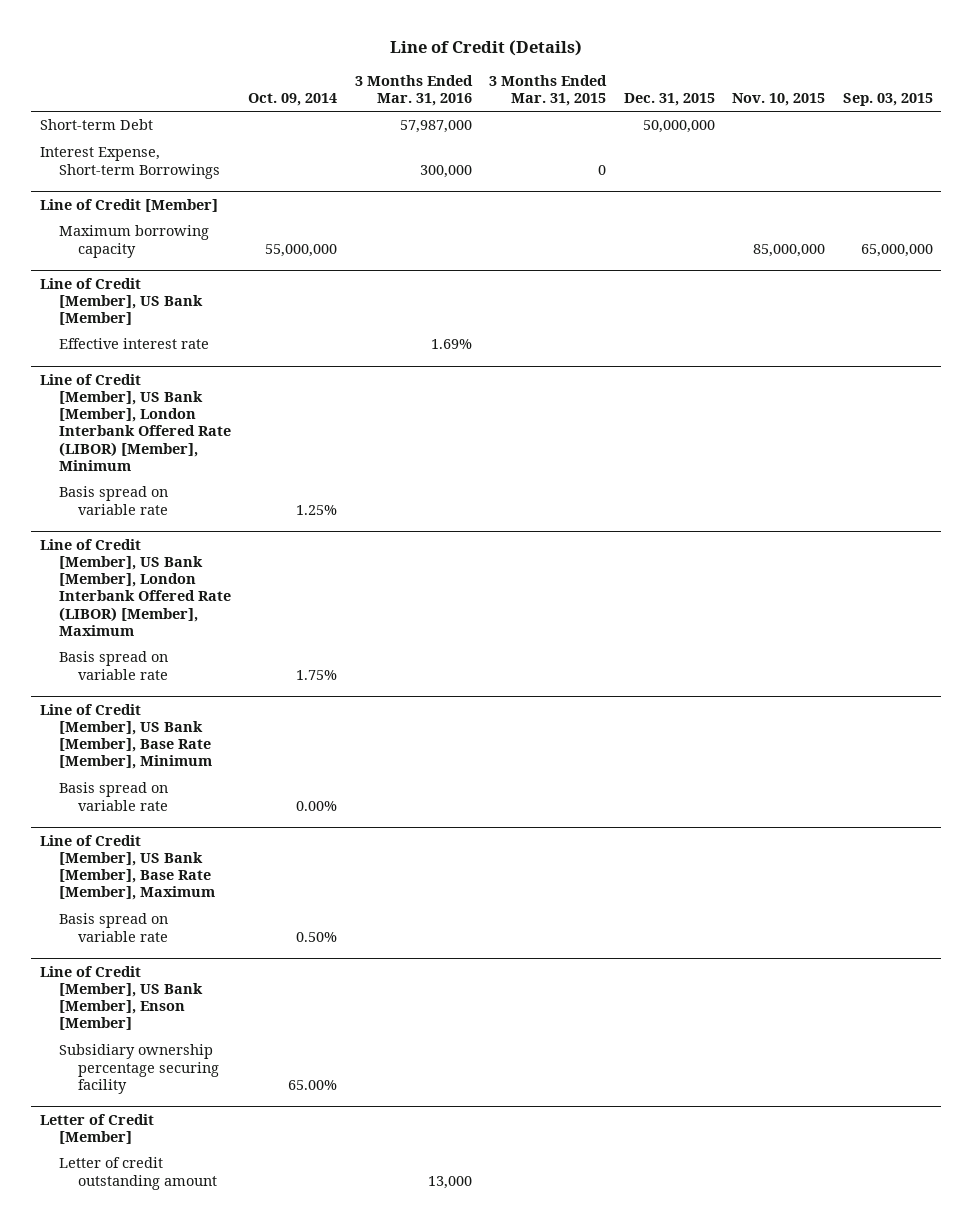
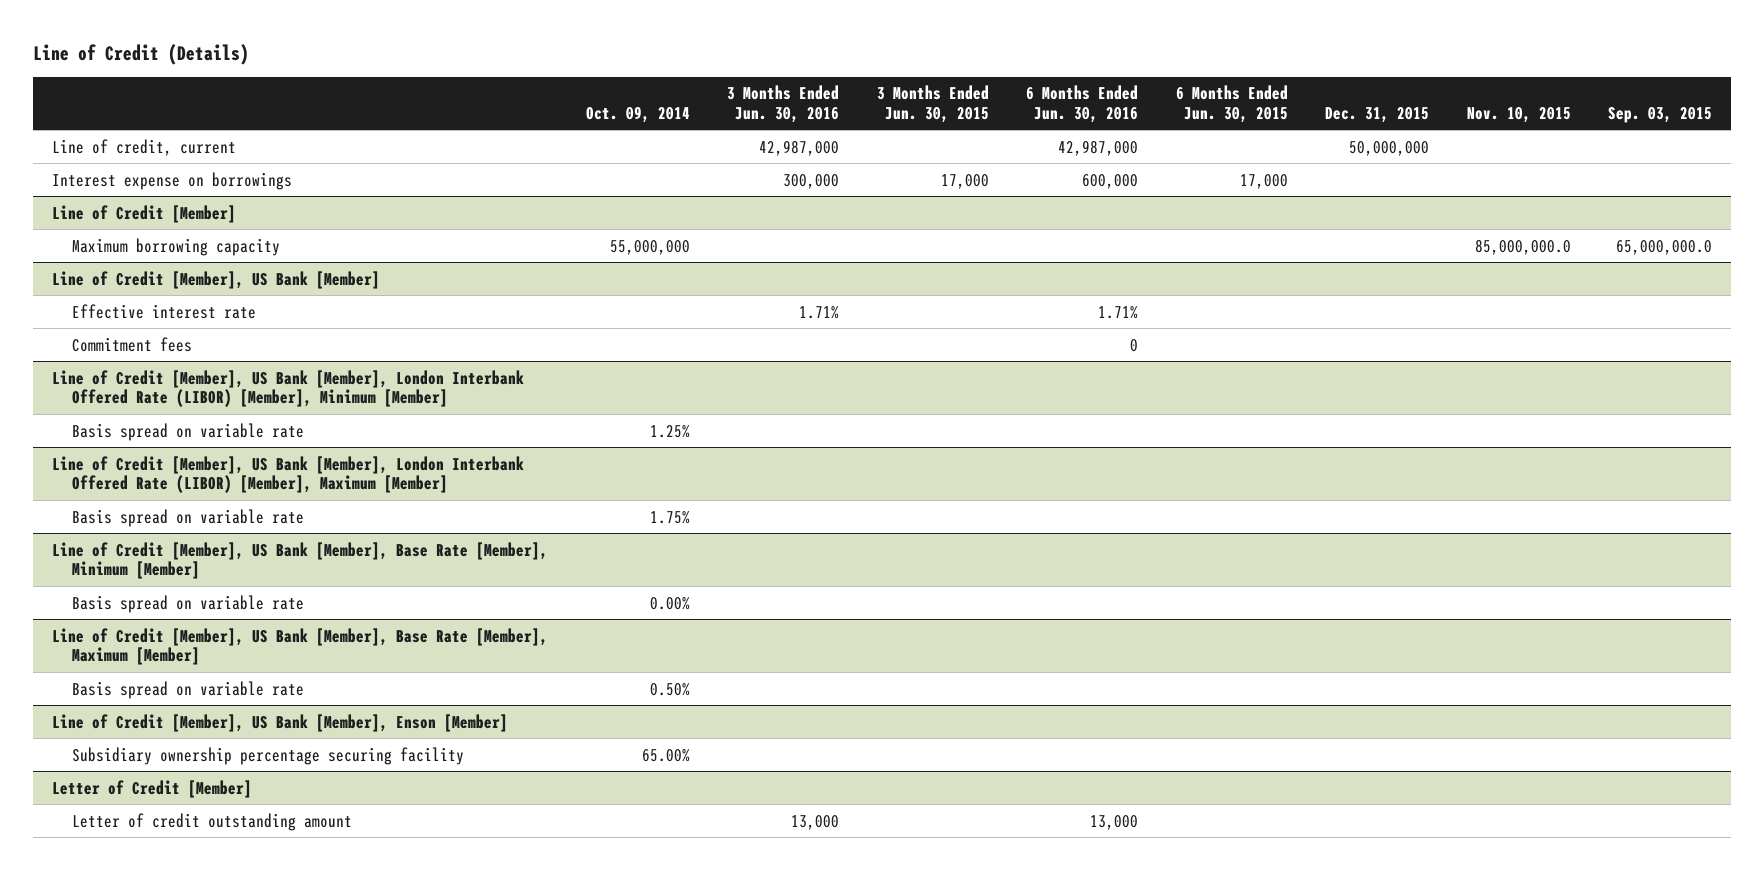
- | Oct. 09, 2014 | 3 Months Ended Mar. 31, 2016 | 3 Months Ended Mar. 31, 2015 | Dec. 31, 2015 | Nov. 10, 2015 | Sep. 03, 2015
+ | Oct. 09, 2014 | 3 Months Ended Jun. 30, 2016 | 3 Months Ended Jun. 30, 2015 | 6 Months Ended Jun. 30, 2016 | 6 Months Ended Jun. 30, 2015 | Dec. 31, 2015 | Nov. 10, 2015 | Sep. 03, 2015
- Short-term Debt | | 57,987,000 | | 50,000,000 | |
- Interest Expense, Short-term Borrowings | | 300,000 | 0 | | |
+ Line of credit, current | | 42,987,000 | | 42,987,000 | | 50,000,000 | |
+ Interest expense on borrowings | | 300,000 | 17,000 | 600,000 | 17,000 | | |
@ Line of Credit [Member]
- Maximum borrowing capacity | 55,000,000 | | | | 85,000,000 | 65,000,000
+ Maximum borrowing capacity | 55,000,000 | | | | | | 85,000,000.0 | 65,000,000.0
- Line of Credit [Member], US Bank [Member], London Interbank Offered Rate (LIBOR) [Member], Minimum
@ Line of Credit [Member], US Bank [Member]
+ Commitment fees | | | | 0 | | | |
+ Line of Credit [Member], US Bank [Member], London Interbank Offered Rate (LIBOR) [Member], Minimum [Member]
- Line of Credit [Member], US Bank [Member], London Interbank Offered Rate (LIBOR) [Member], Maximum
+ Line of Credit [Member], US Bank [Member], London Interbank Offered Rate (LIBOR) [Member], Maximum [Member]
- Line of Credit [Member], US Bank [Member], Base Rate [Member], Minimum
+ Line of Credit [Member], US Bank [Member], Base Rate [Member], Minimum [Member]
- Line of Credit [Member], US Bank [Member], Base Rate [Member], Maximum
+ Line of Credit [Member], US Bank [Member], Base Rate [Member], Maximum [Member]

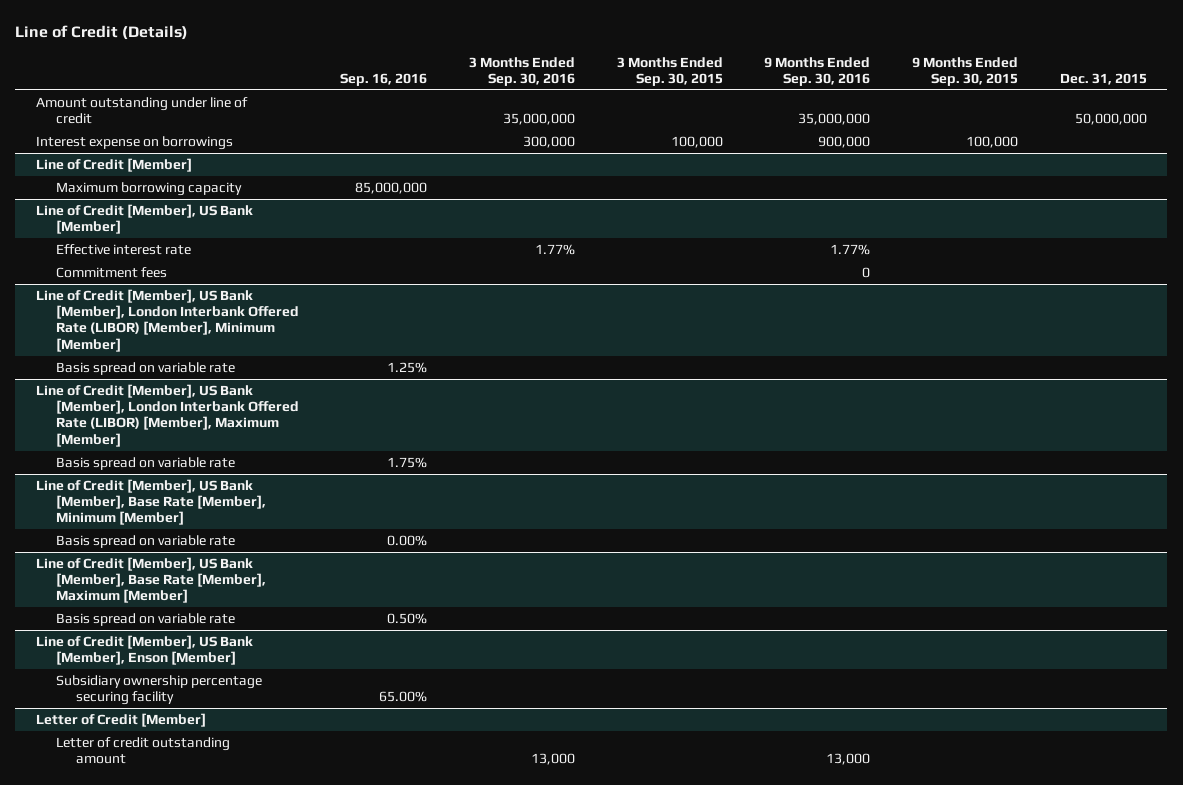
- | Oct. 09, 2014 | 3 Months Ended Jun. 30, 2016 | 3 Months Ended Jun. 30, 2015 | 6 Months Ended Jun. 30, 2016 | 6 Months Ended Jun. 30, 2015 | Dec. 31, 2015 | Nov. 10, 2015 | Sep. 03, 2015
+ | Sep. 16, 2016 | 3 Months Ended Sep. 30, 2016 | 3 Months Ended Sep. 30, 2015 | 9 Months Ended Sep. 30, 2016 | 9 Months Ended Sep. 30, 2015 | Dec. 31, 2015
- Line of credit, current | | 42,987,000 | | 42,987,000 | | 50,000,000 | |
+ Amount outstanding under line of credit | | 35,000,000 | | 35,000,000 | | 50,000,000

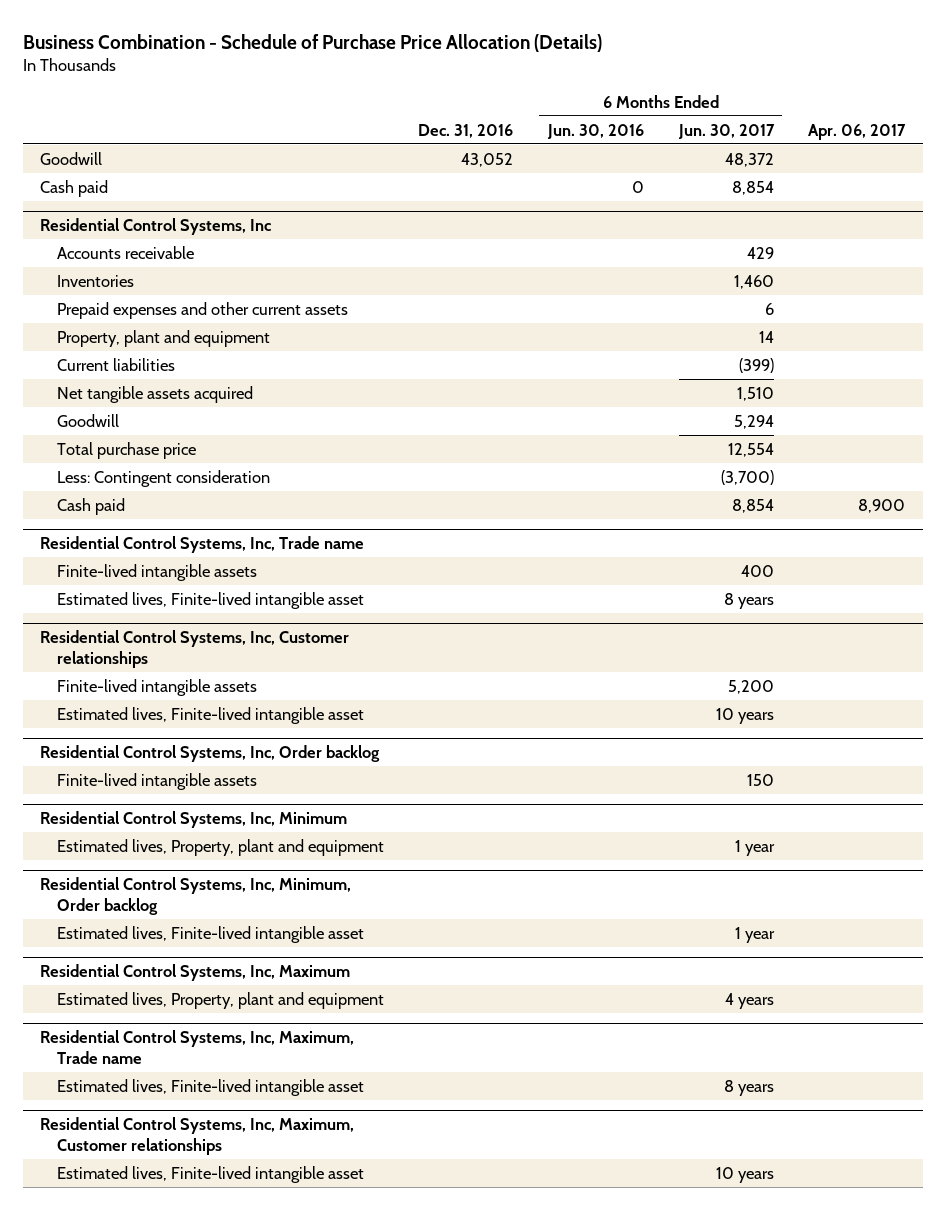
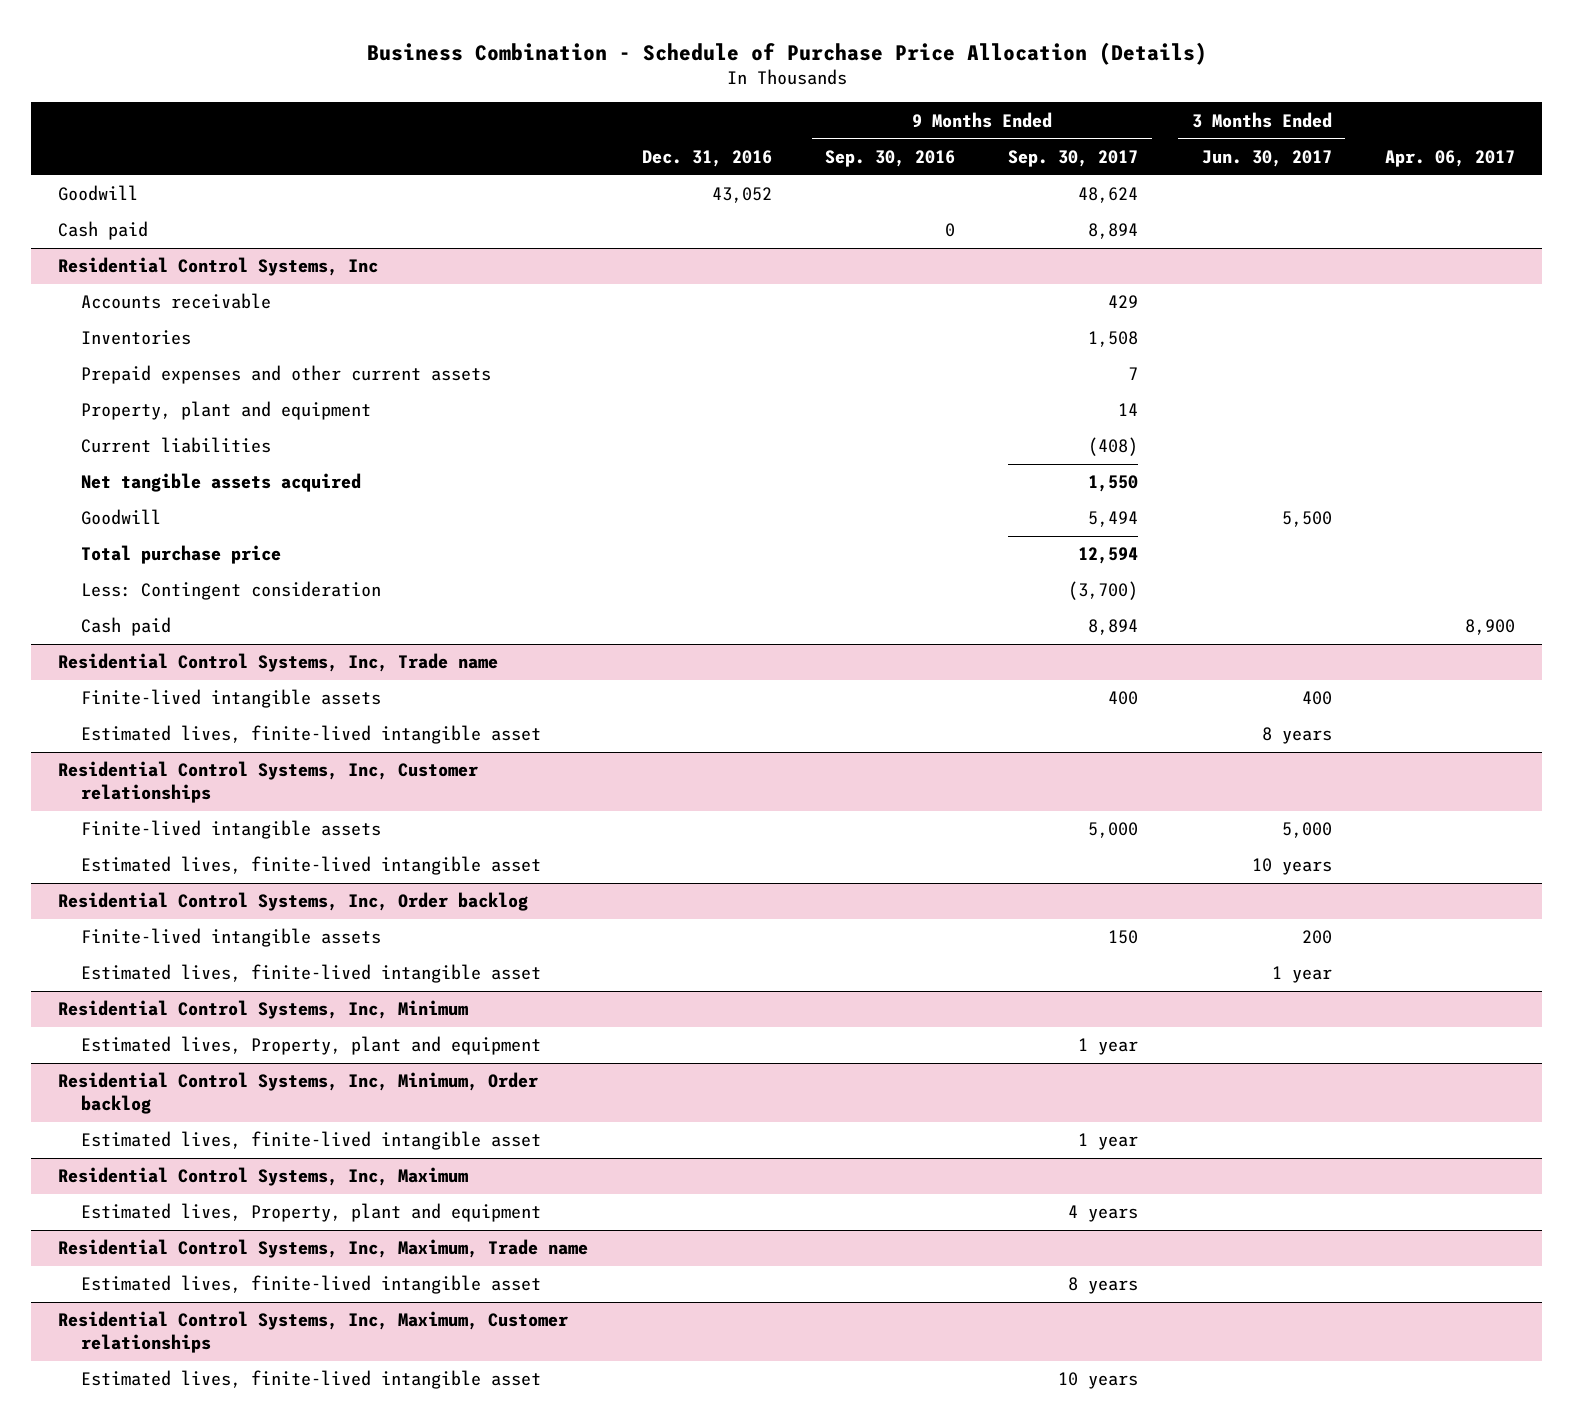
- | Dec. 31, 2016 | 6 Months Ended Jun. 30, 2016 | 6 Months Ended Jun. 30, 2017 | Apr. 06, 2017
+ | Dec. 31, 2016 | 9 Months Ended Sep. 30, 2016 | 9 Months Ended Sep. 30, 2017 | 3 Months Ended Jun. 30, 2017 | Apr. 06, 2017
@ Residential Control Systems, Inc, Trade name
- Estimated lives, Finite-lived intangible asset | | | 8 years |
+ Estimated lives, finite-lived intangible asset | | | | 8 years |
@ Residential Control Systems, Inc, Customer relationships
- Estimated lives, Finite-lived intangible asset | | | 10 years |
+ Estimated lives, finite-lived intangible asset | | | | 10 years |
@ Residential Control Systems, Inc, Order backlog
+ Estimated lives, finite-lived intangible asset | | | | 1 year |
@ Residential Control Systems, Inc, Minimum, Order backlog
- Estimated lives, Finite-lived intangible asset | | | 1 year |
+ Estimated lives, finite-lived intangible asset | | | 1 year | |
@ Residential Control Systems, Inc, Maximum, Trade name
- Estimated lives, Finite-lived intangible asset | | | 8 years |
+ Estimated lives, finite-lived intangible asset | | | 8 years | |
@ Residential Control Systems, Inc, Maximum, Customer relationships
- Estimated lives, Finite-lived intangible asset | | | 10 years |
+ Estimated lives, finite-lived intangible asset | | | 10 years | |

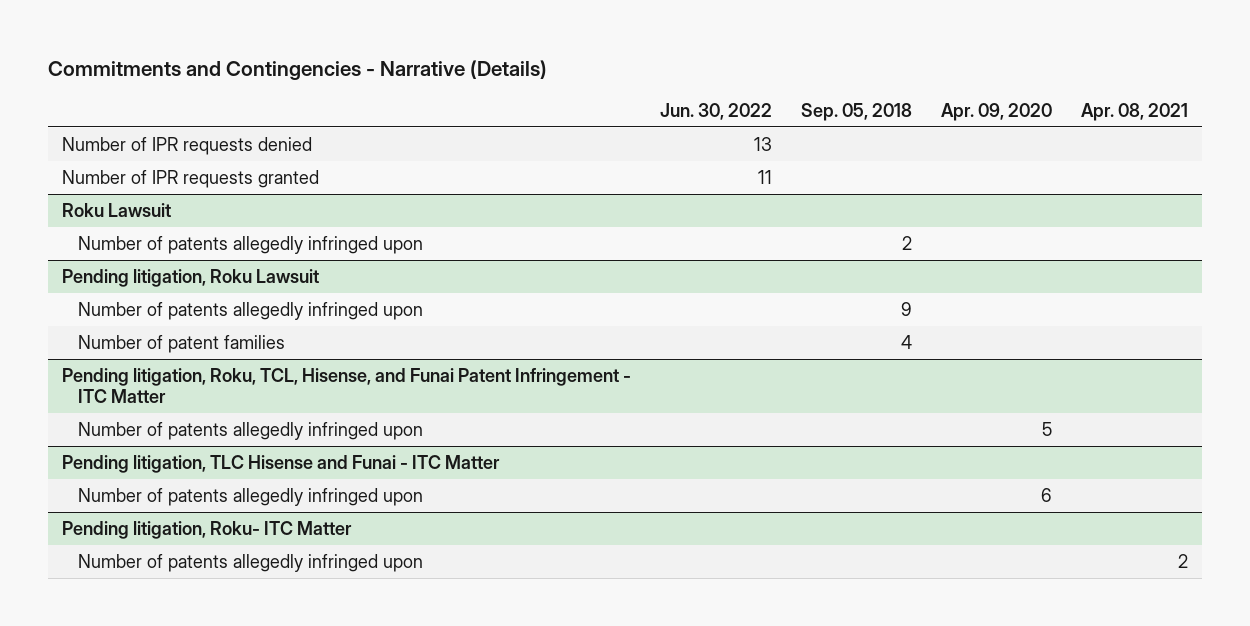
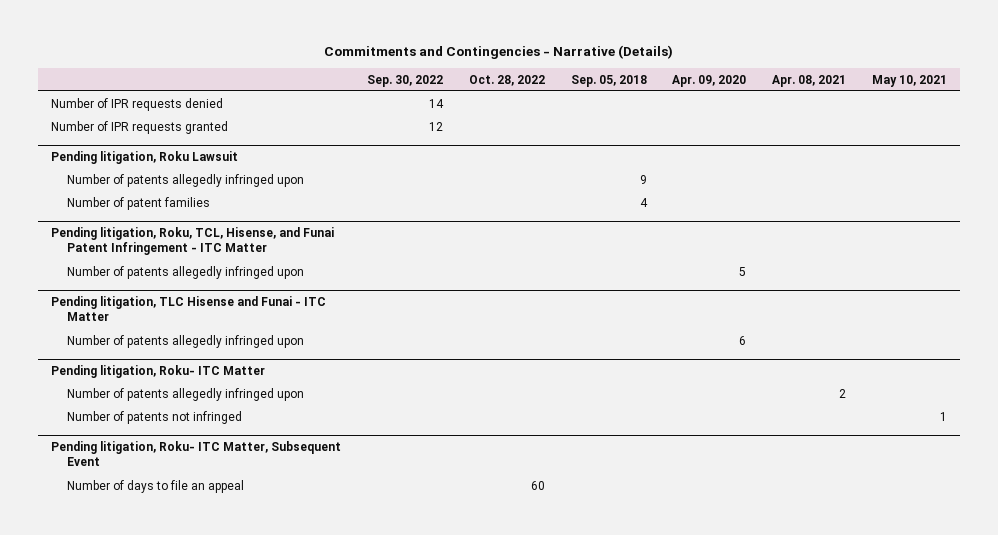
- | Jun. 30, 2022 | Sep. 05, 2018 | Apr. 09, 2020 | Apr. 08, 2021
+ | Sep. 30, 2022 | Oct. 28, 2022 | Sep. 05, 2018 | Apr. 09, 2020 | Apr. 08, 2021 | May 10, 2021
- Roku Lawsuit
- Number of patents allegedly infringed upon | | 2 | |
@ Pending litigation, Roku- ITC Matter
+ Number of patents not infringed | | | | | | 1
+ Pending litigation, Roku- ITC Matter, Subsequent Event
+ Number of days to file an appeal | | 60 | | | |

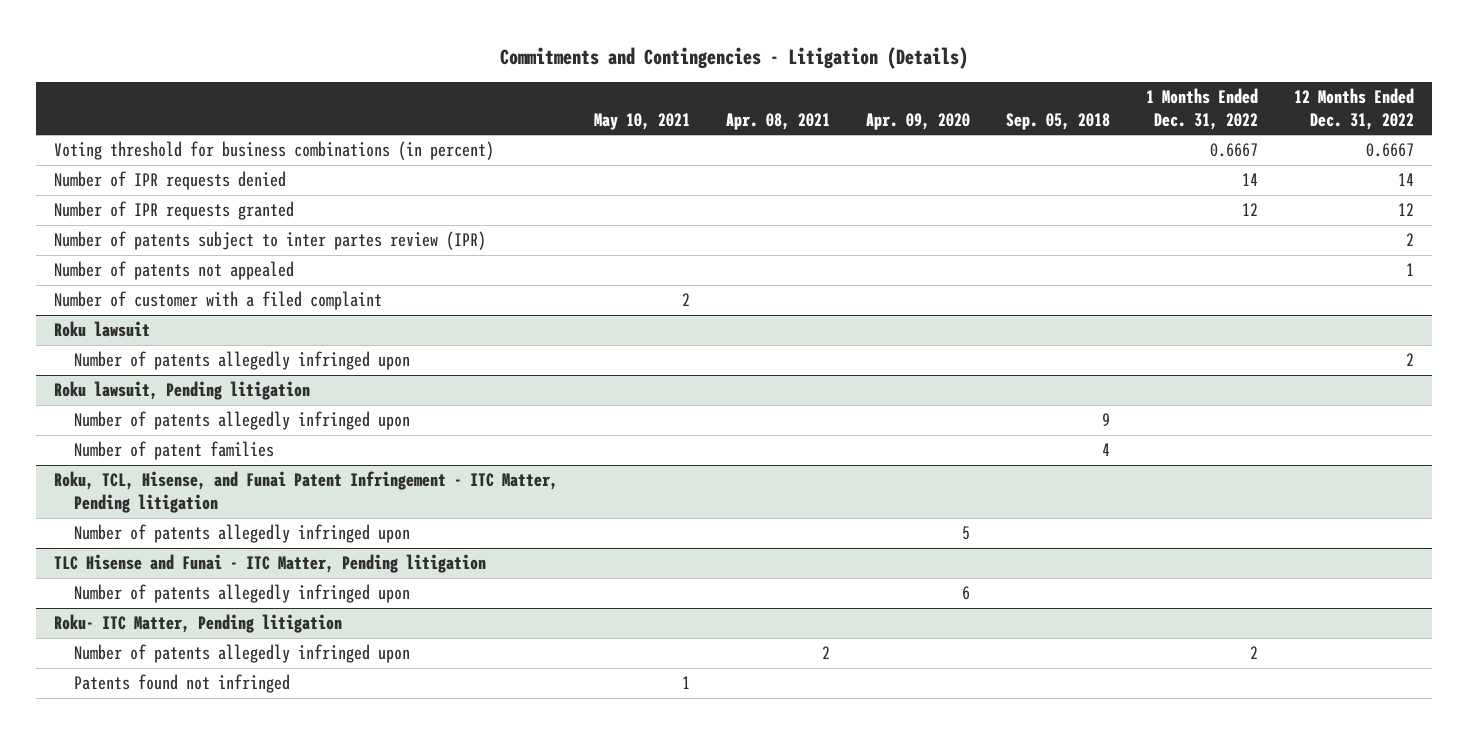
- Commitments and Contingencies - Narrative (Details)
+ Commitments and Contingencies - Litigation (Details)
- | Sep. 30, 2022 | Oct. 28, 2022 | Sep. 05, 2018 | Apr. 09, 2020 | Apr. 08, 2021 | May 10, 2021
+ | May 10, 2021 | Apr. 08, 2021 | Apr. 09, 2020 | Sep. 05, 2018 | 1 Months Ended Dec. 31, 2022 | 12 Months Ended Dec. 31, 2022
+ Voting threshold for business combinations (in percent) | | | | | 0.6667 | 0.6667
- Pending litigation, Roku Lawsuit
+ Number of patents subject to inter partes review (IPR) | | | | | | 2
+ Number of patents not appealed | | | | | | 1
+ Number of customer with a filed complaint | 2 | | | | |
+ Roku lawsuit
+ Number of patents allegedly infringed upon | | | | | | 2
+ Roku lawsuit, Pending litigation
- Pending litigation, Roku, TCL, Hisense, and Funai Patent Infringement - ITC Matter
+ Roku, TCL, Hisense, and Funai Patent Infringement - ITC Matter, Pending litigation
- Pending litigation, TLC Hisense and Funai - ITC Matter
+ TLC Hisense and Funai - ITC Matter, Pending litigation
- Pending litigation, Roku- ITC Matter
+ Roku- ITC Matter, Pending litigation
- Number of patents not infringed | | | | | | 1
- Pending litigation, Roku- ITC Matter, Subsequent Event
- Number of days to file an appeal | | 60 | | | |
+ Patents found not infringed | 1 | | | | |

